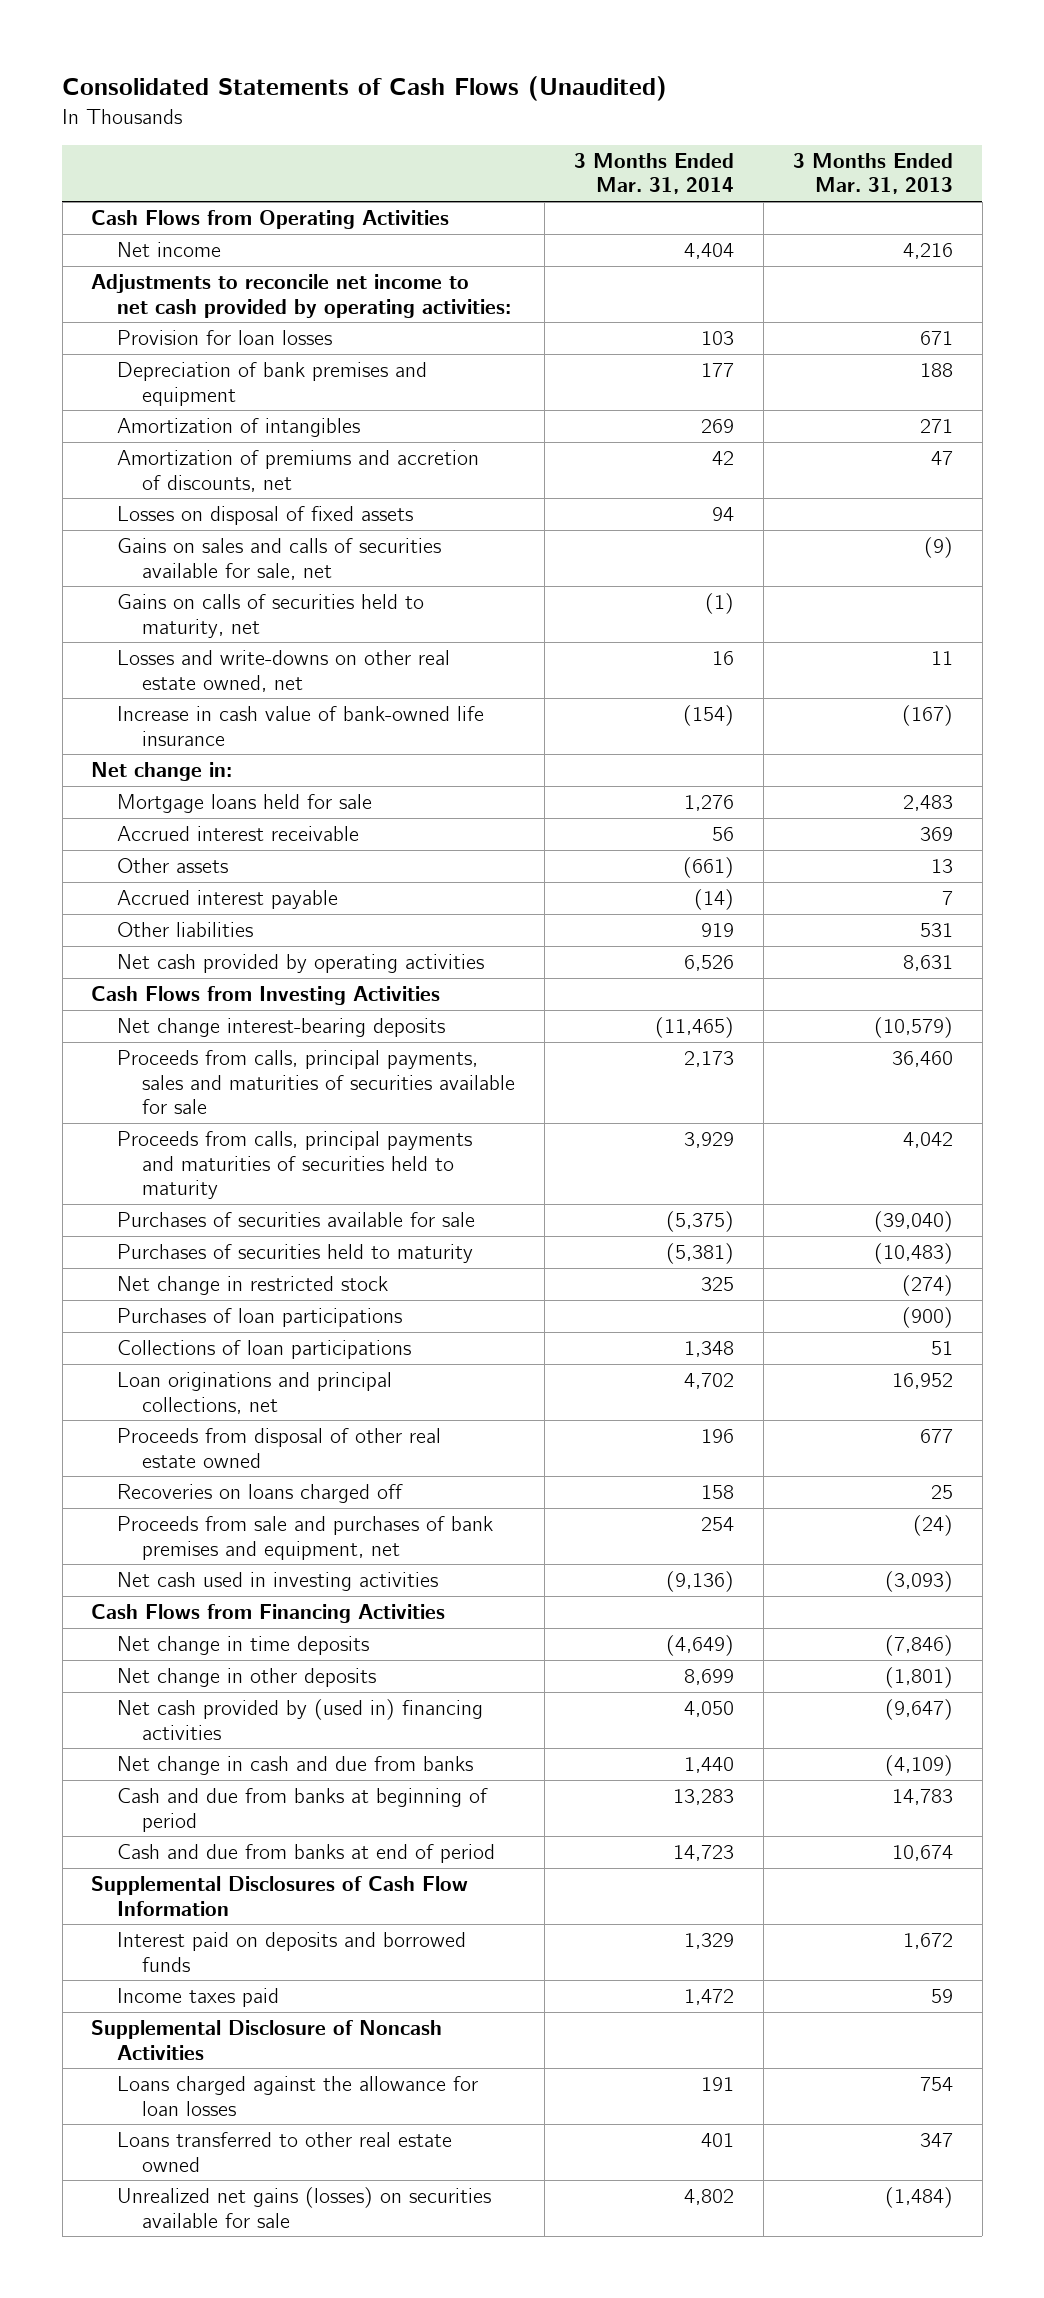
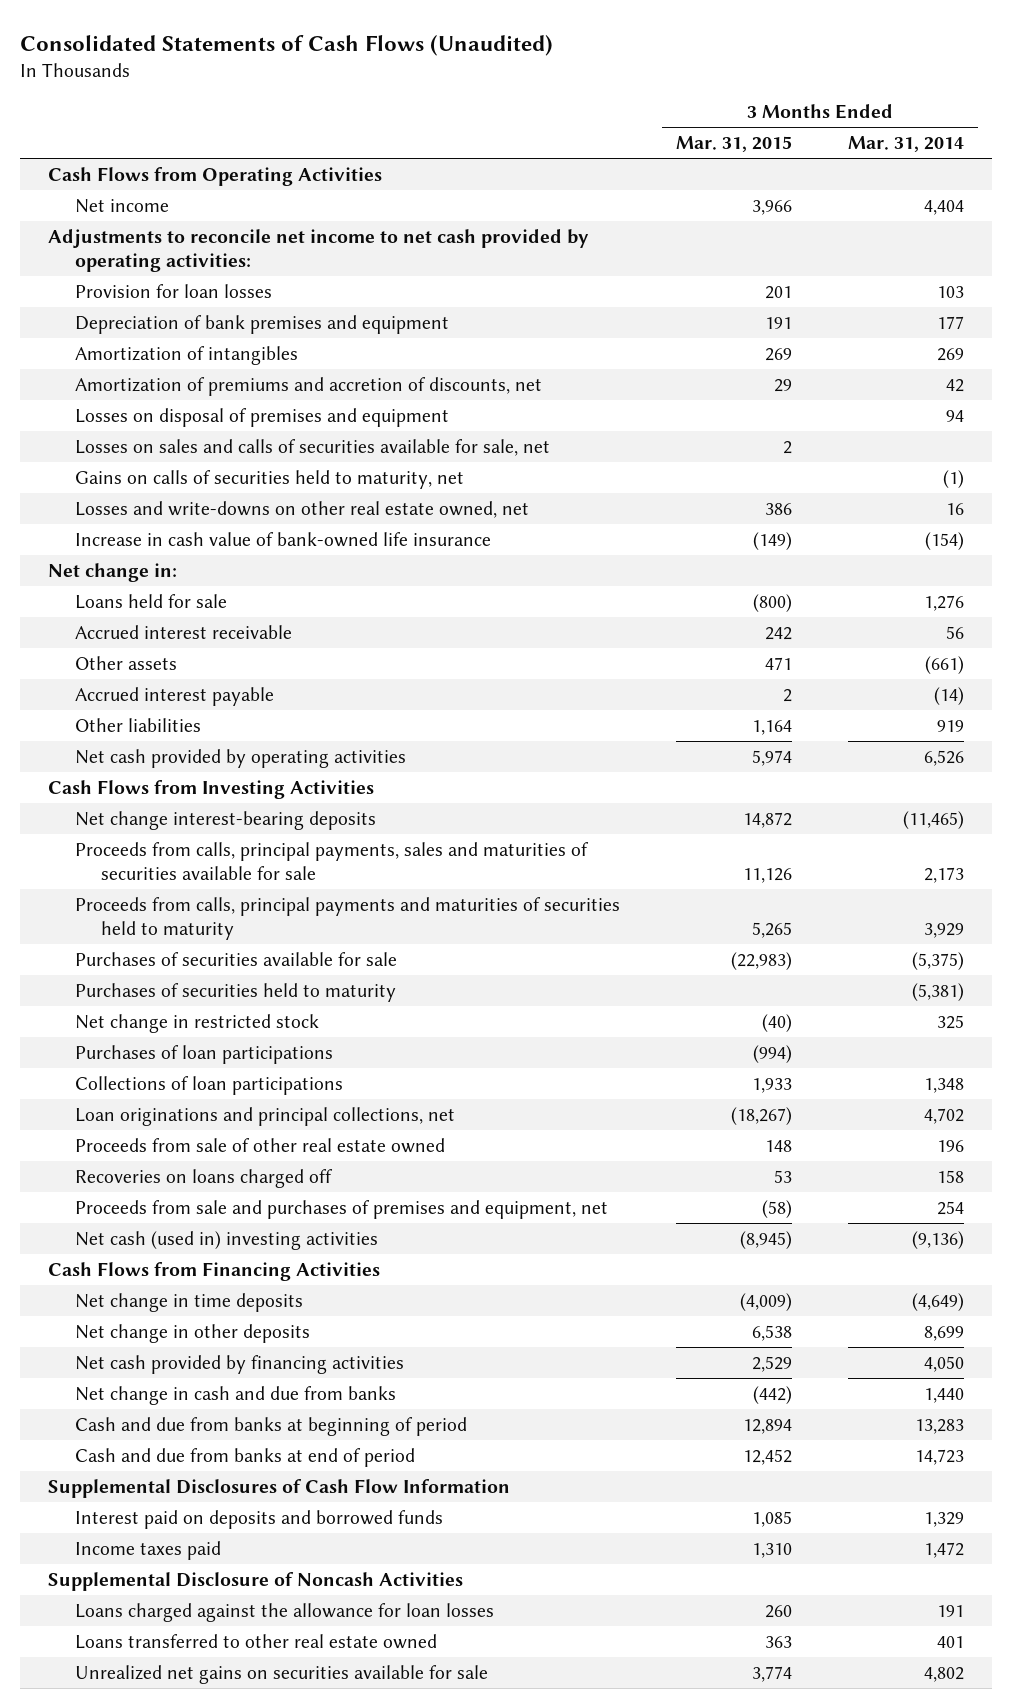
- | 3 Months Ended Mar. 31, 2014 | 3 Months Ended Mar. 31, 2013
+ | 3 Months Ended Mar. 31, 2015 | 3 Months Ended Mar. 31, 2014
- Losses on disposal of fixed assets | 94 |
- Gains on sales and calls of securities available for sale, net | | (9)
+ Losses on disposal of premises and equipment | | 94
+ Losses on sales and calls of securities available for sale, net | 2 |
- Mortgage loans held for sale | 1,276 | 2,483
+ Loans held for sale | (800) | 1,276
- Proceeds from disposal of other real estate owned | 196 | 677
+ Proceeds from sale of other real estate owned | 148 | 196
- Proceeds from sale and purchases of bank premises and equipment, net | 254 | (24)
- Net cash used in investing activities | (9,136) | (3,093)
+ Proceeds from sale and purchases of premises and equipment, net | (58) | 254
+ Net cash (used in) investing activities | (8,945) | (9,136)
- Net cash provided by (used in) financing activities | 4,050 | (9,647)
+ Net cash provided by financing activities | 2,529 | 4,050
- Unrealized net gains (losses) on securities available for sale | 4,802 | (1,484)
+ Unrealized net gains on securities available for sale | 3,774 | 4,802

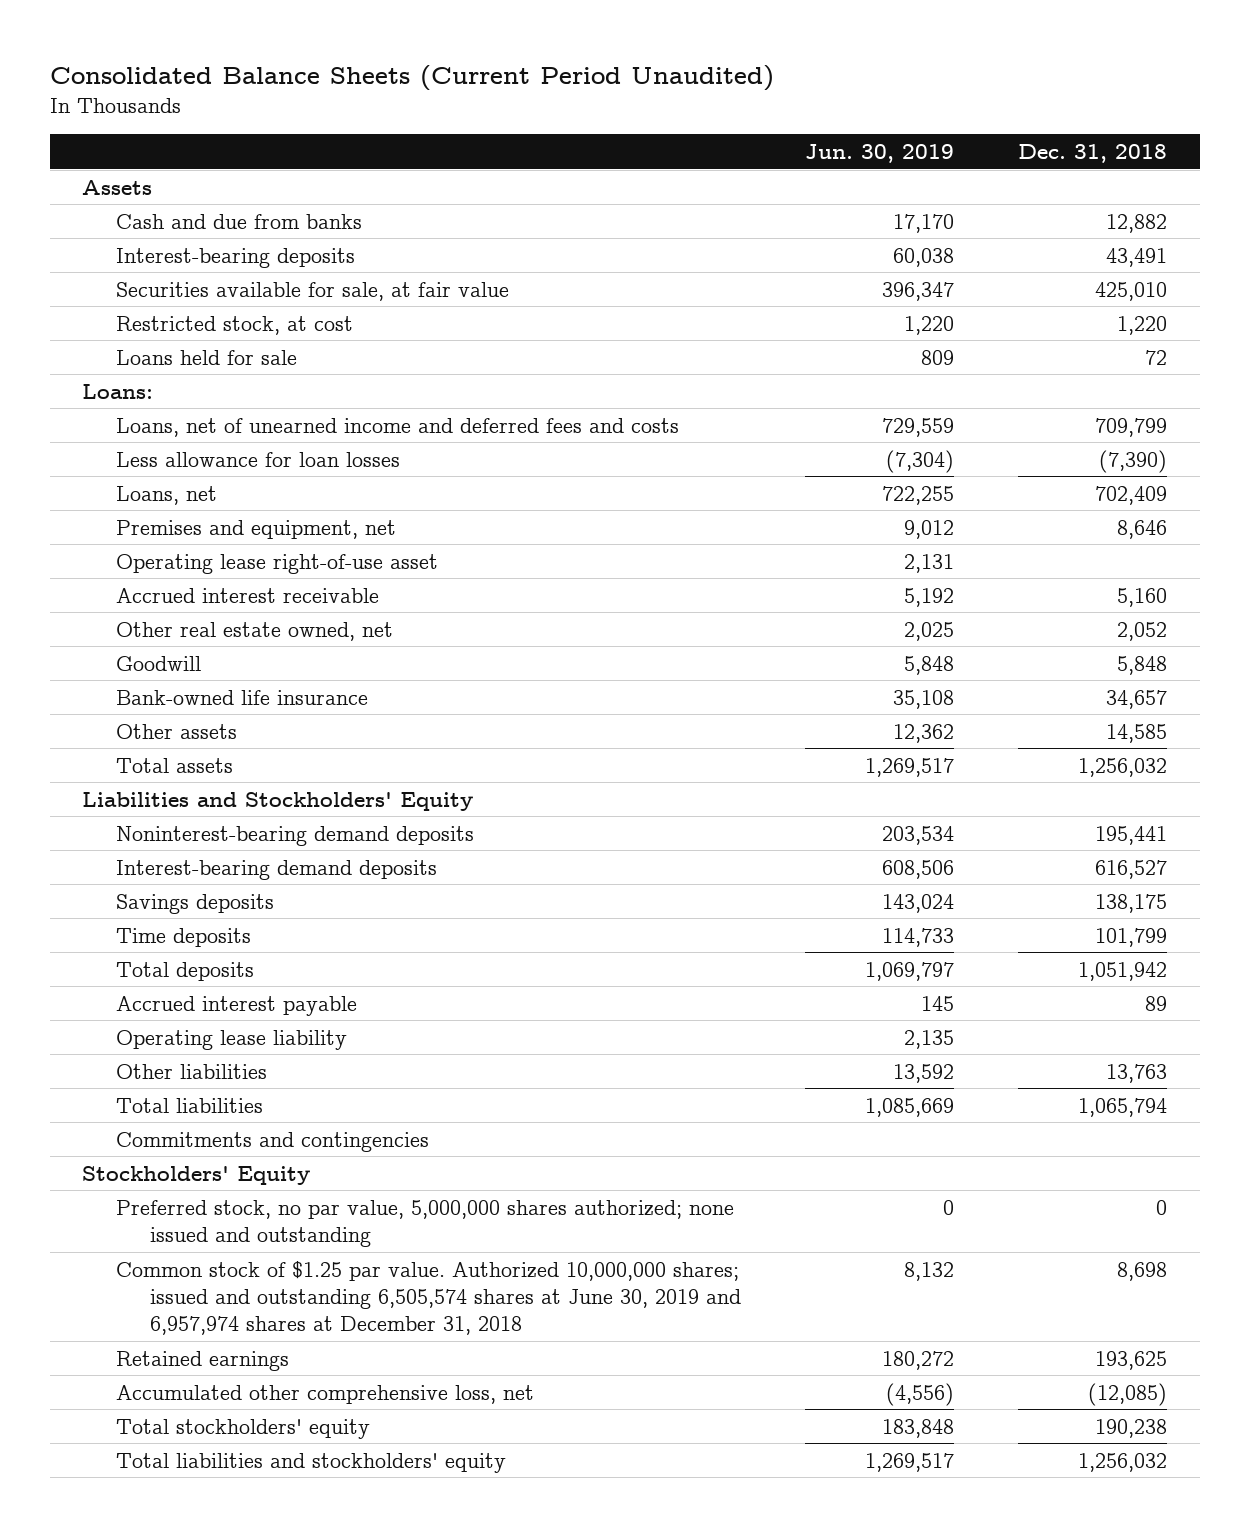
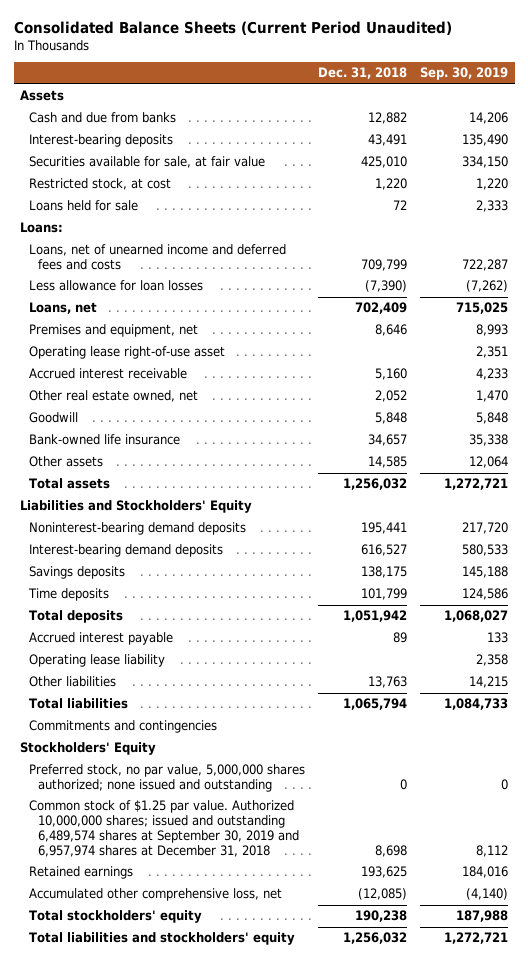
- | Jun. 30, 2019 | Dec. 31, 2018
+ | Dec. 31, 2018 | Sep. 30, 2019
- Common stock of $1.25 par value. Authorized 10,000,000 shares; issued and outstanding 6,505,574 shares at June 30, 2019 and 6,957,974 shares at December 31, 2018 | 8,132 | 8,698
+ Common stock of $1.25 par value. Authorized 10,000,000 shares; issued and outstanding 6,489,574 shares at September 30, 2019 and 6,957,974 shares at December 31, 2018 | 8,698 | 8,112

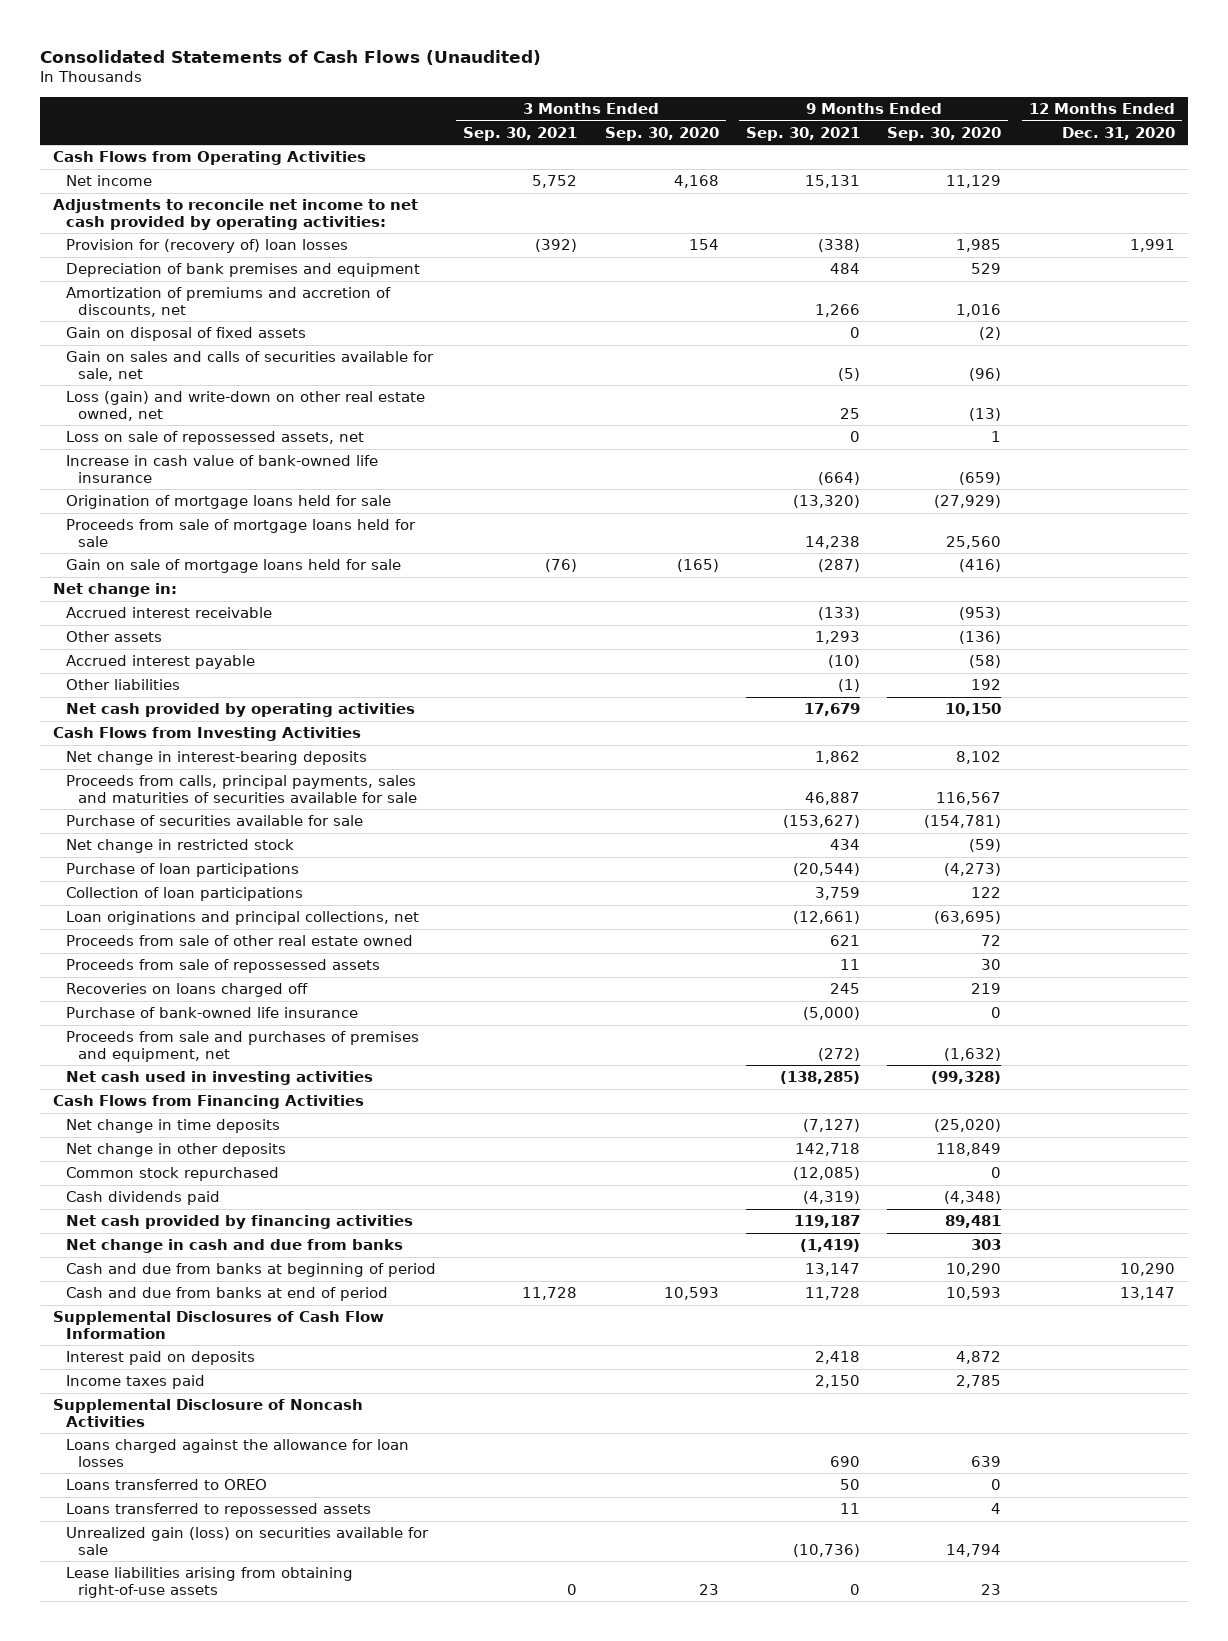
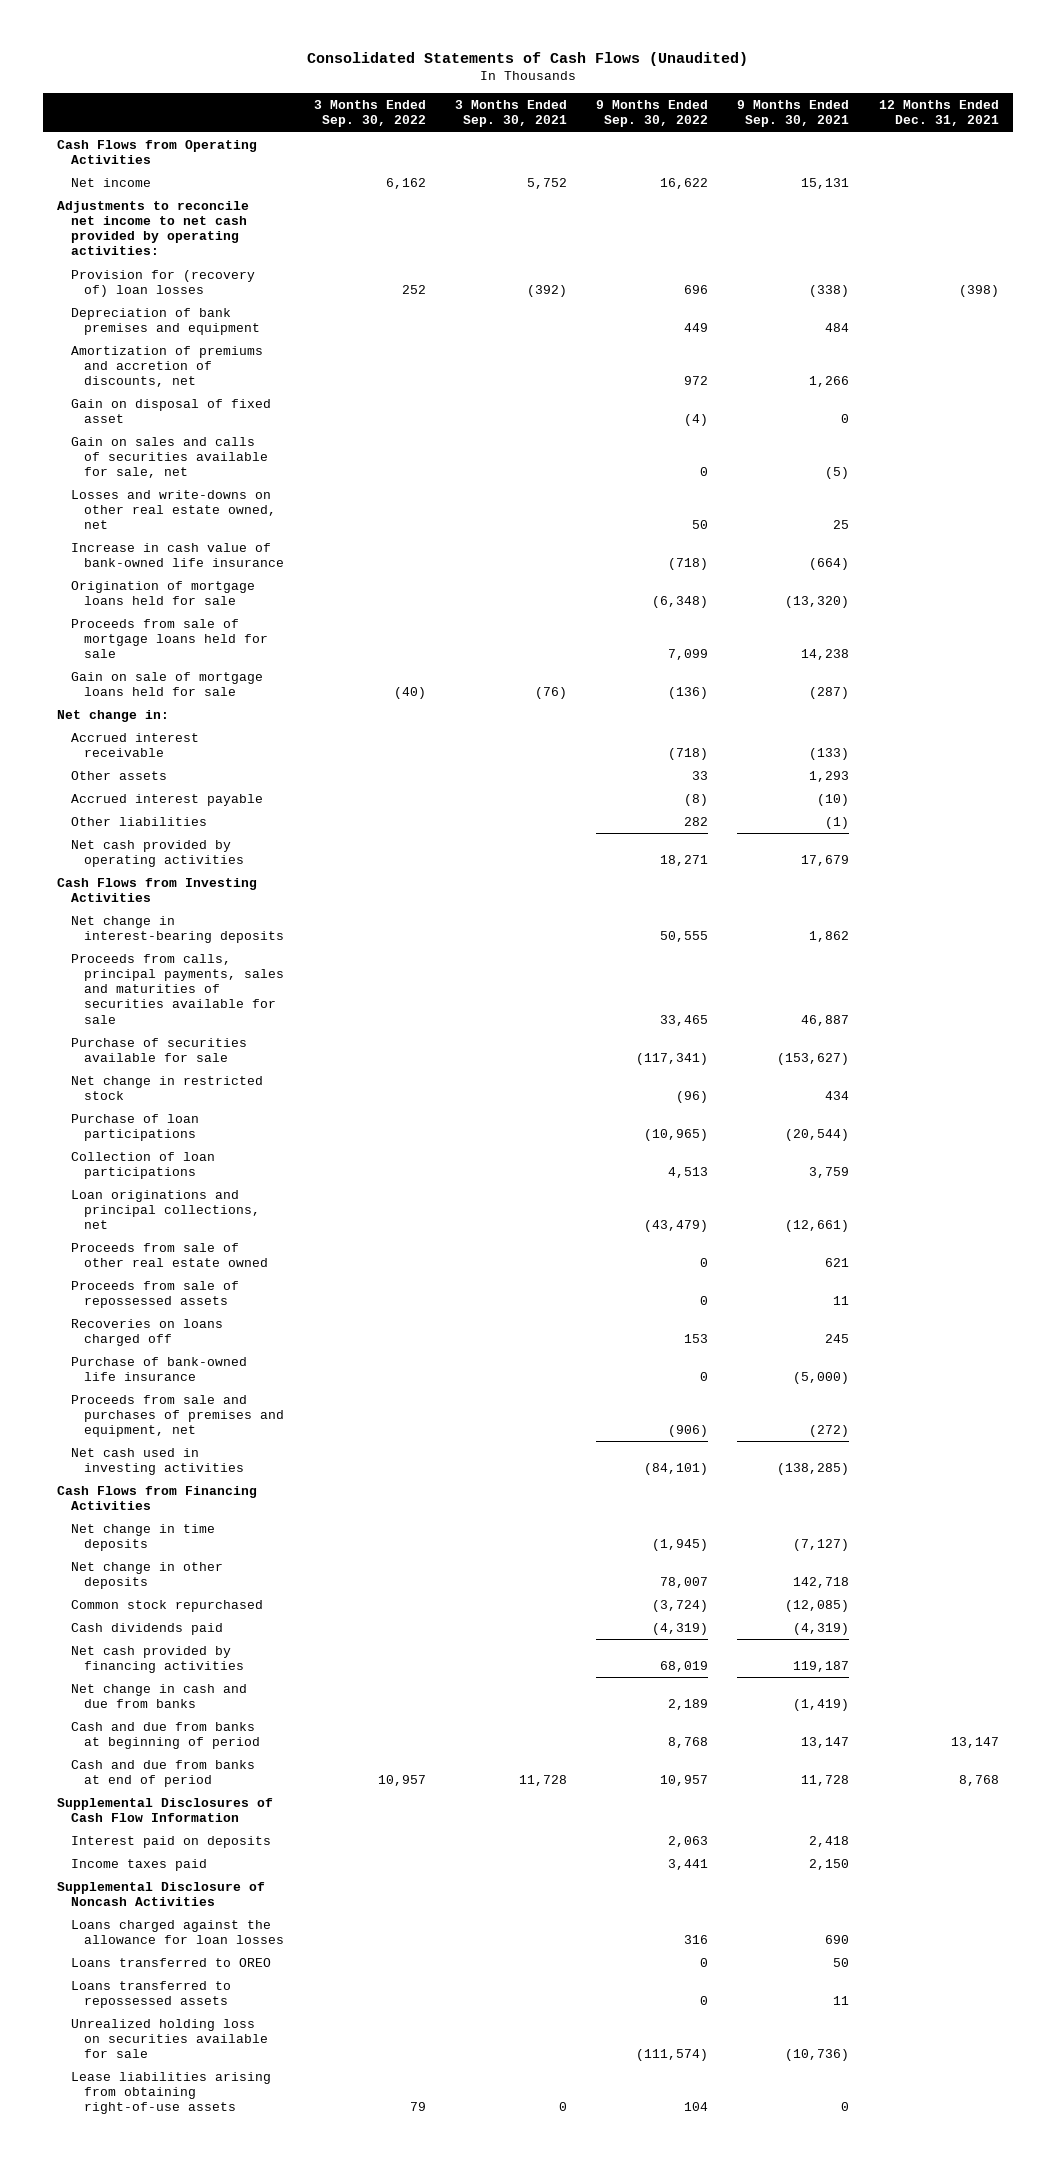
- | 3 Months Ended Sep. 30, 2021 | 3 Months Ended Sep. 30, 2020 | 9 Months Ended Sep. 30, 2021 | 9 Months Ended Sep. 30, 2020 | 12 Months Ended Dec. 31, 2020
+ | 3 Months Ended Sep. 30, 2022 | 3 Months Ended Sep. 30, 2021 | 9 Months Ended Sep. 30, 2022 | 9 Months Ended Sep. 30, 2021 | 12 Months Ended Dec. 31, 2021
- Gain on disposal of fixed assets | | | 0 | (2) |
+ Gain on disposal of fixed asset | | | (4) | 0 |
- Loss (gain) and write-down on other real estate owned, net | | | 25 | (13) |
- Loss on sale of repossessed assets, net | | | 0 | 1 |
+ Losses and write-downs on other real estate owned, net | | | 50 | 25 |
- Unrealized gain (loss) on securities available for sale | | | (10,736) | 14,794 |
+ Unrealized holding loss on securities available for sale | | | (111,574) | (10,736) |

